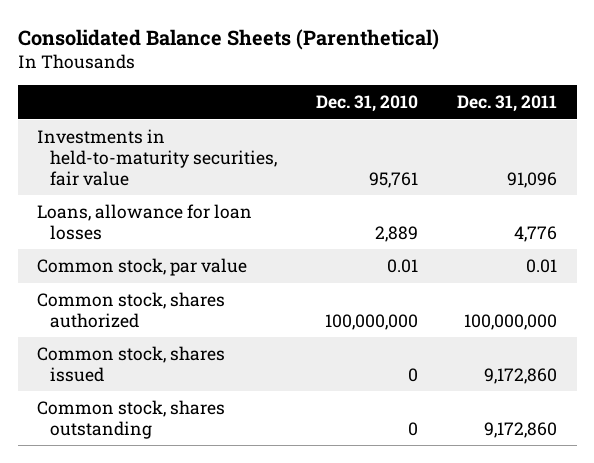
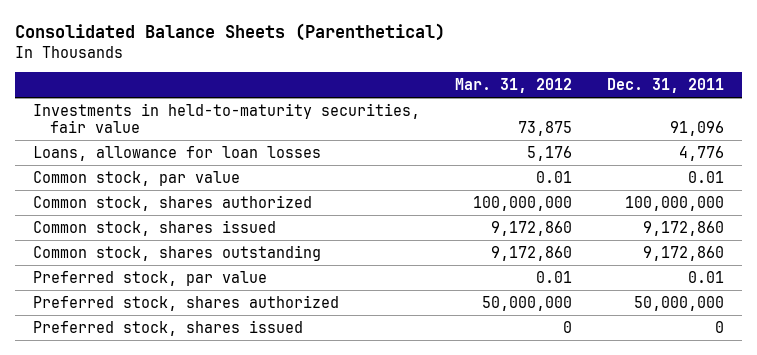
- | Dec. 31, 2010 | Dec. 31, 2011
+ | Mar. 31, 2012 | Dec. 31, 2011
+ Preferred stock, par value | 0.01 | 0.01
+ Preferred stock, shares authorized | 50,000,000 | 50,000,000
+ Preferred stock, shares issued | 0 | 0

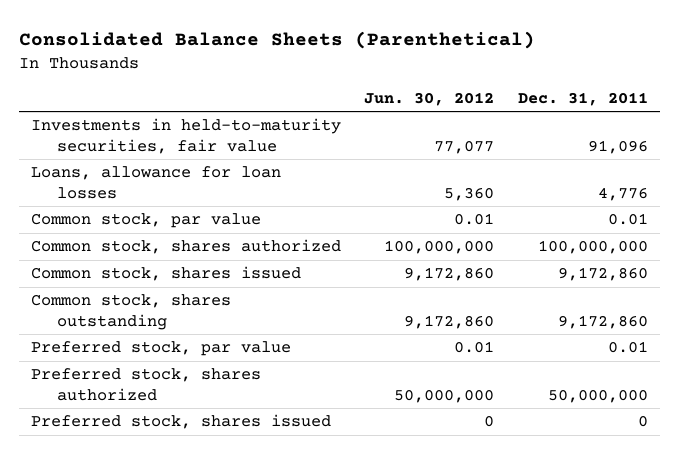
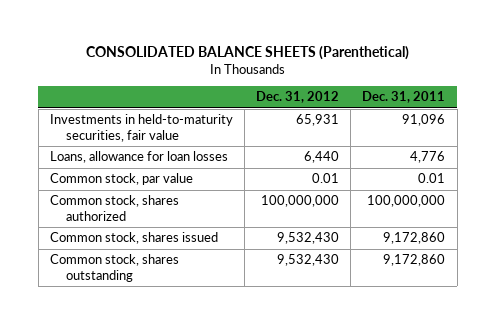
- Consolidated Balance Sheets (Parenthetical)
+ CONSOLIDATED BALANCE SHEETS (Parenthetical)
- | Jun. 30, 2012 | Dec. 31, 2011
+ | Dec. 31, 2012 | Dec. 31, 2011
- Preferred stock, par value | 0.01 | 0.01
- Preferred stock, shares authorized | 50,000,000 | 50,000,000
- Preferred stock, shares issued | 0 | 0

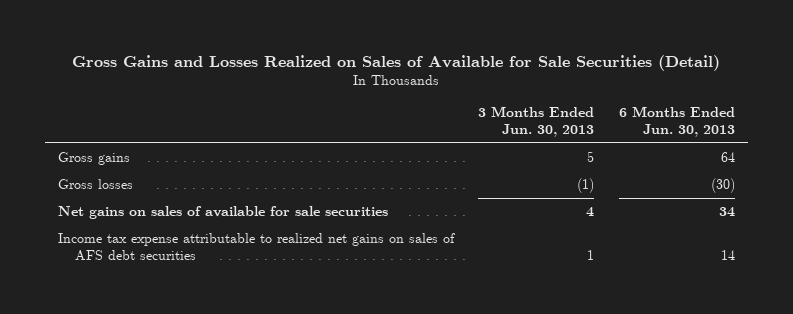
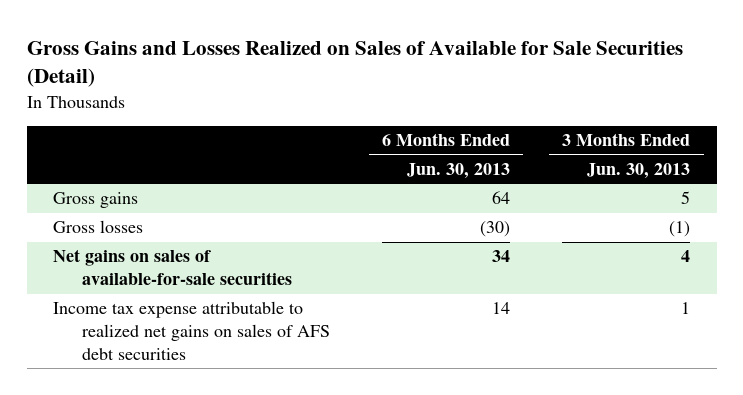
- | 3 Months Ended Jun. 30, 2013 | 6 Months Ended Jun. 30, 2013
+ | 6 Months Ended Jun. 30, 2013 | 3 Months Ended Jun. 30, 2013
- Net gains on sales of available for sale securities | 4 | 34
+ Net gains on sales of available-for-sale securities | 34 | 4

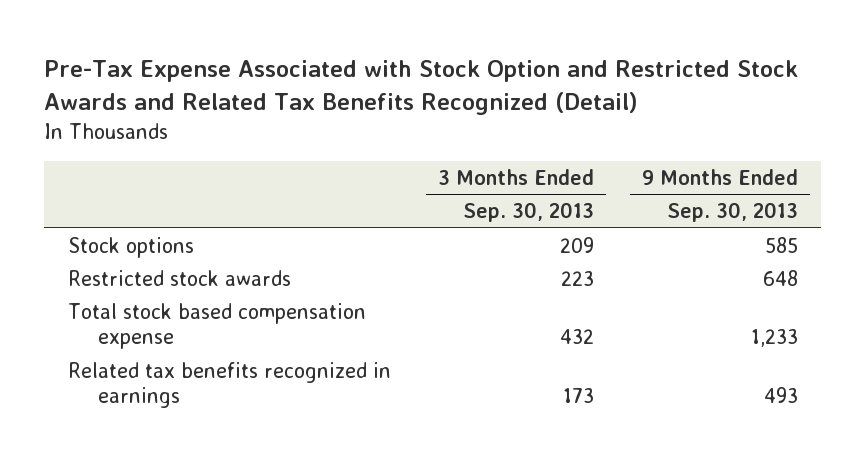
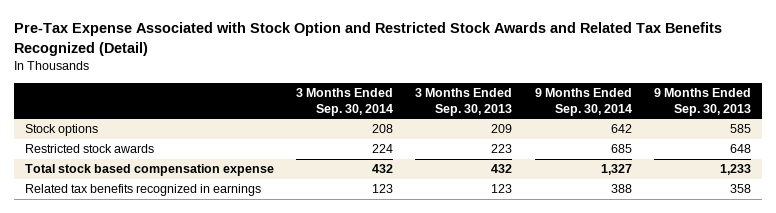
- | 3 Months Ended Sep. 30, 2013 | 9 Months Ended Sep. 30, 2013
+ | 3 Months Ended Sep. 30, 2014 | 3 Months Ended Sep. 30, 2013 | 9 Months Ended Sep. 30, 2014 | 9 Months Ended Sep. 30, 2013
- Related tax benefits recognized in earnings | 173 | 493
+ Related tax benefits recognized in earnings | 123 | 123 | 388 | 358

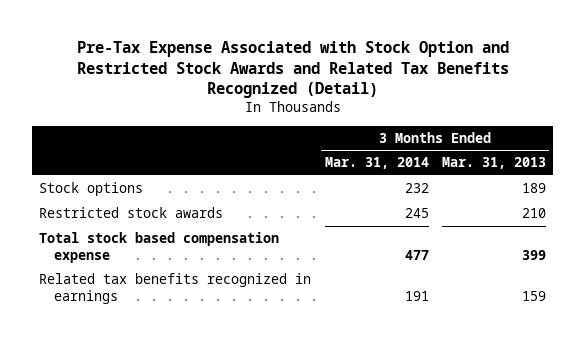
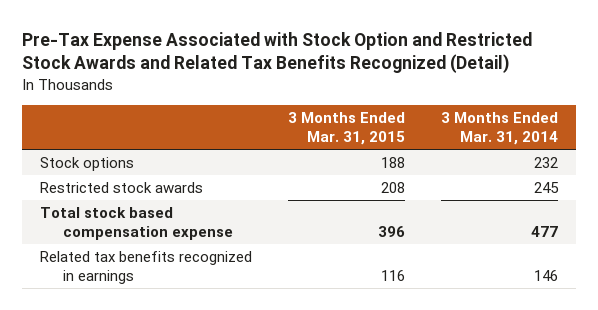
- | 3 Months Ended Mar. 31, 2014 | 3 Months Ended Mar. 31, 2013
+ | 3 Months Ended Mar. 31, 2015 | 3 Months Ended Mar. 31, 2014
- Related tax benefits recognized in earnings | 191 | 159
+ Related tax benefits recognized in earnings | 116 | 146

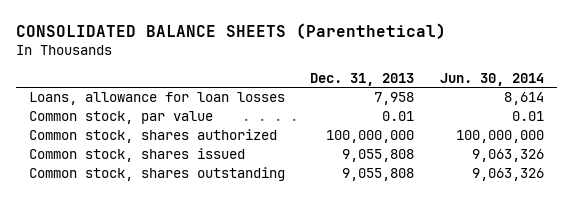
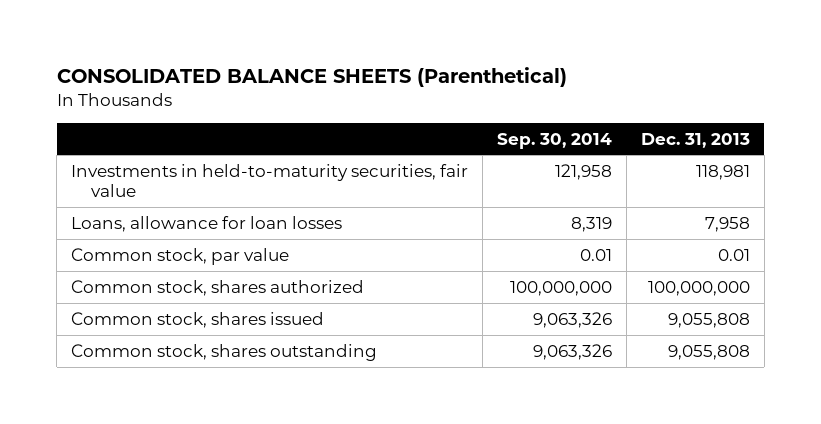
- | Dec. 31, 2013 | Jun. 30, 2014
+ | Sep. 30, 2014 | Dec. 31, 2013
+ Investments in held-to-maturity securities, fair value | 121,958 | 118,981

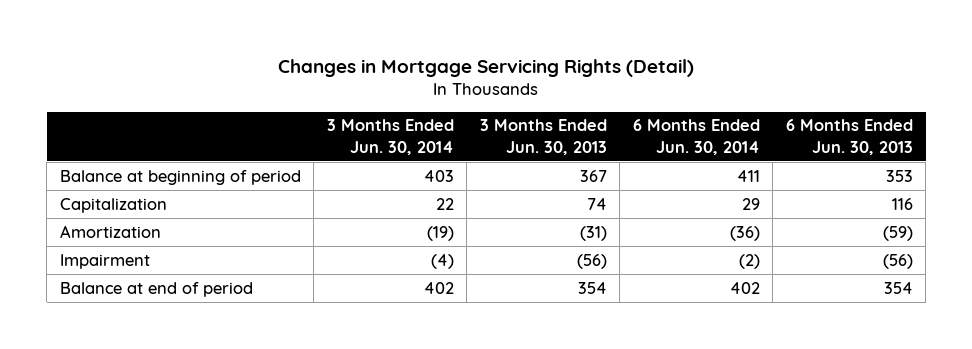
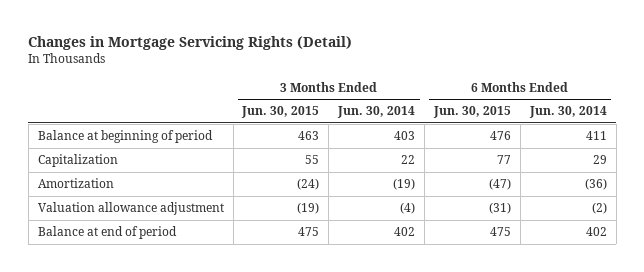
- | 3 Months Ended Jun. 30, 2014 | 3 Months Ended Jun. 30, 2013 | 6 Months Ended Jun. 30, 2014 | 6 Months Ended Jun. 30, 2013
+ | 3 Months Ended Jun. 30, 2015 | 3 Months Ended Jun. 30, 2014 | 6 Months Ended Jun. 30, 2015 | 6 Months Ended Jun. 30, 2014
- Impairment | (4) | (56) | (2) | (56)
+ Valuation allowance adjustment | (19) | (4) | (31) | (2)

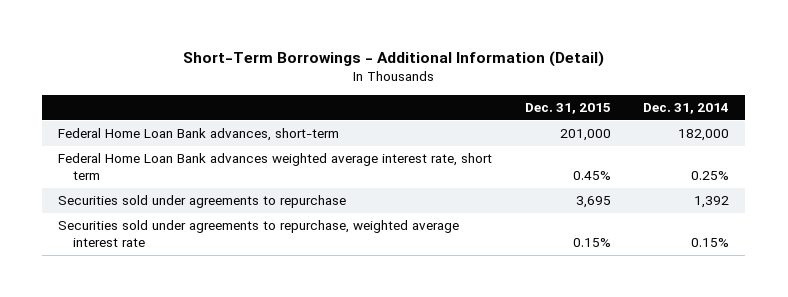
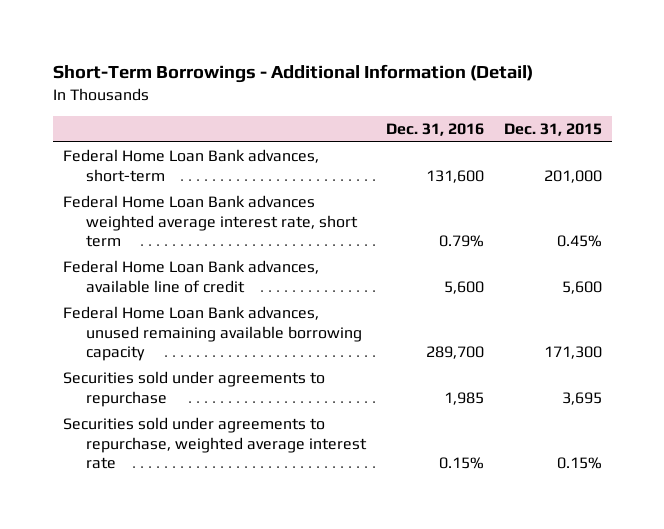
- | Dec. 31, 2015 | Dec. 31, 2014
+ | Dec. 31, 2016 | Dec. 31, 2015
+ Federal Home Loan Bank advances, available line of credit | 5,600 | 5,600
+ Federal Home Loan Bank advances, unused remaining available borrowing capacity | 289,700 | 171,300

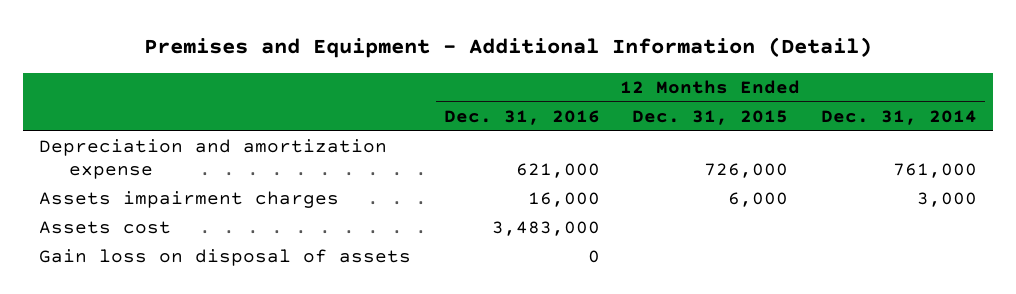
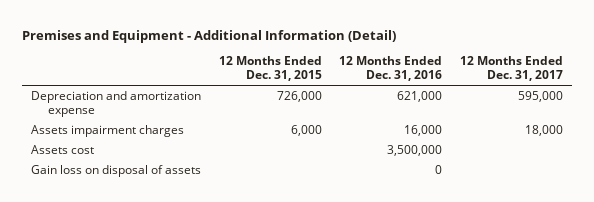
- | 12 Months Ended Dec. 31, 2016 | 12 Months Ended Dec. 31, 2015 | 12 Months Ended Dec. 31, 2014
+ | 12 Months Ended Dec. 31, 2015 | 12 Months Ended Dec. 31, 2016 | 12 Months Ended Dec. 31, 2017
- Assets cost | 3,483,000 | |
+ Assets cost | | 3,500,000 |

